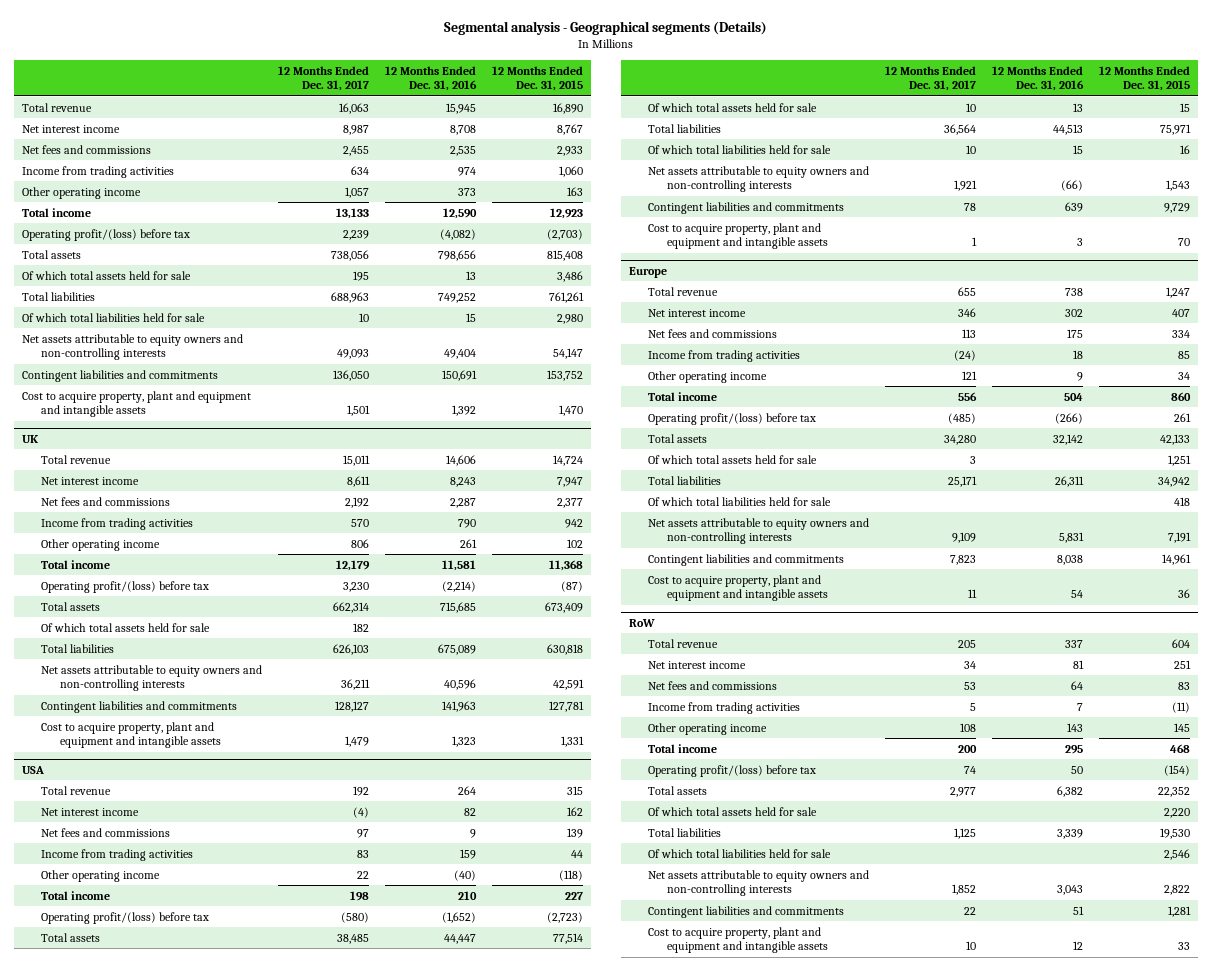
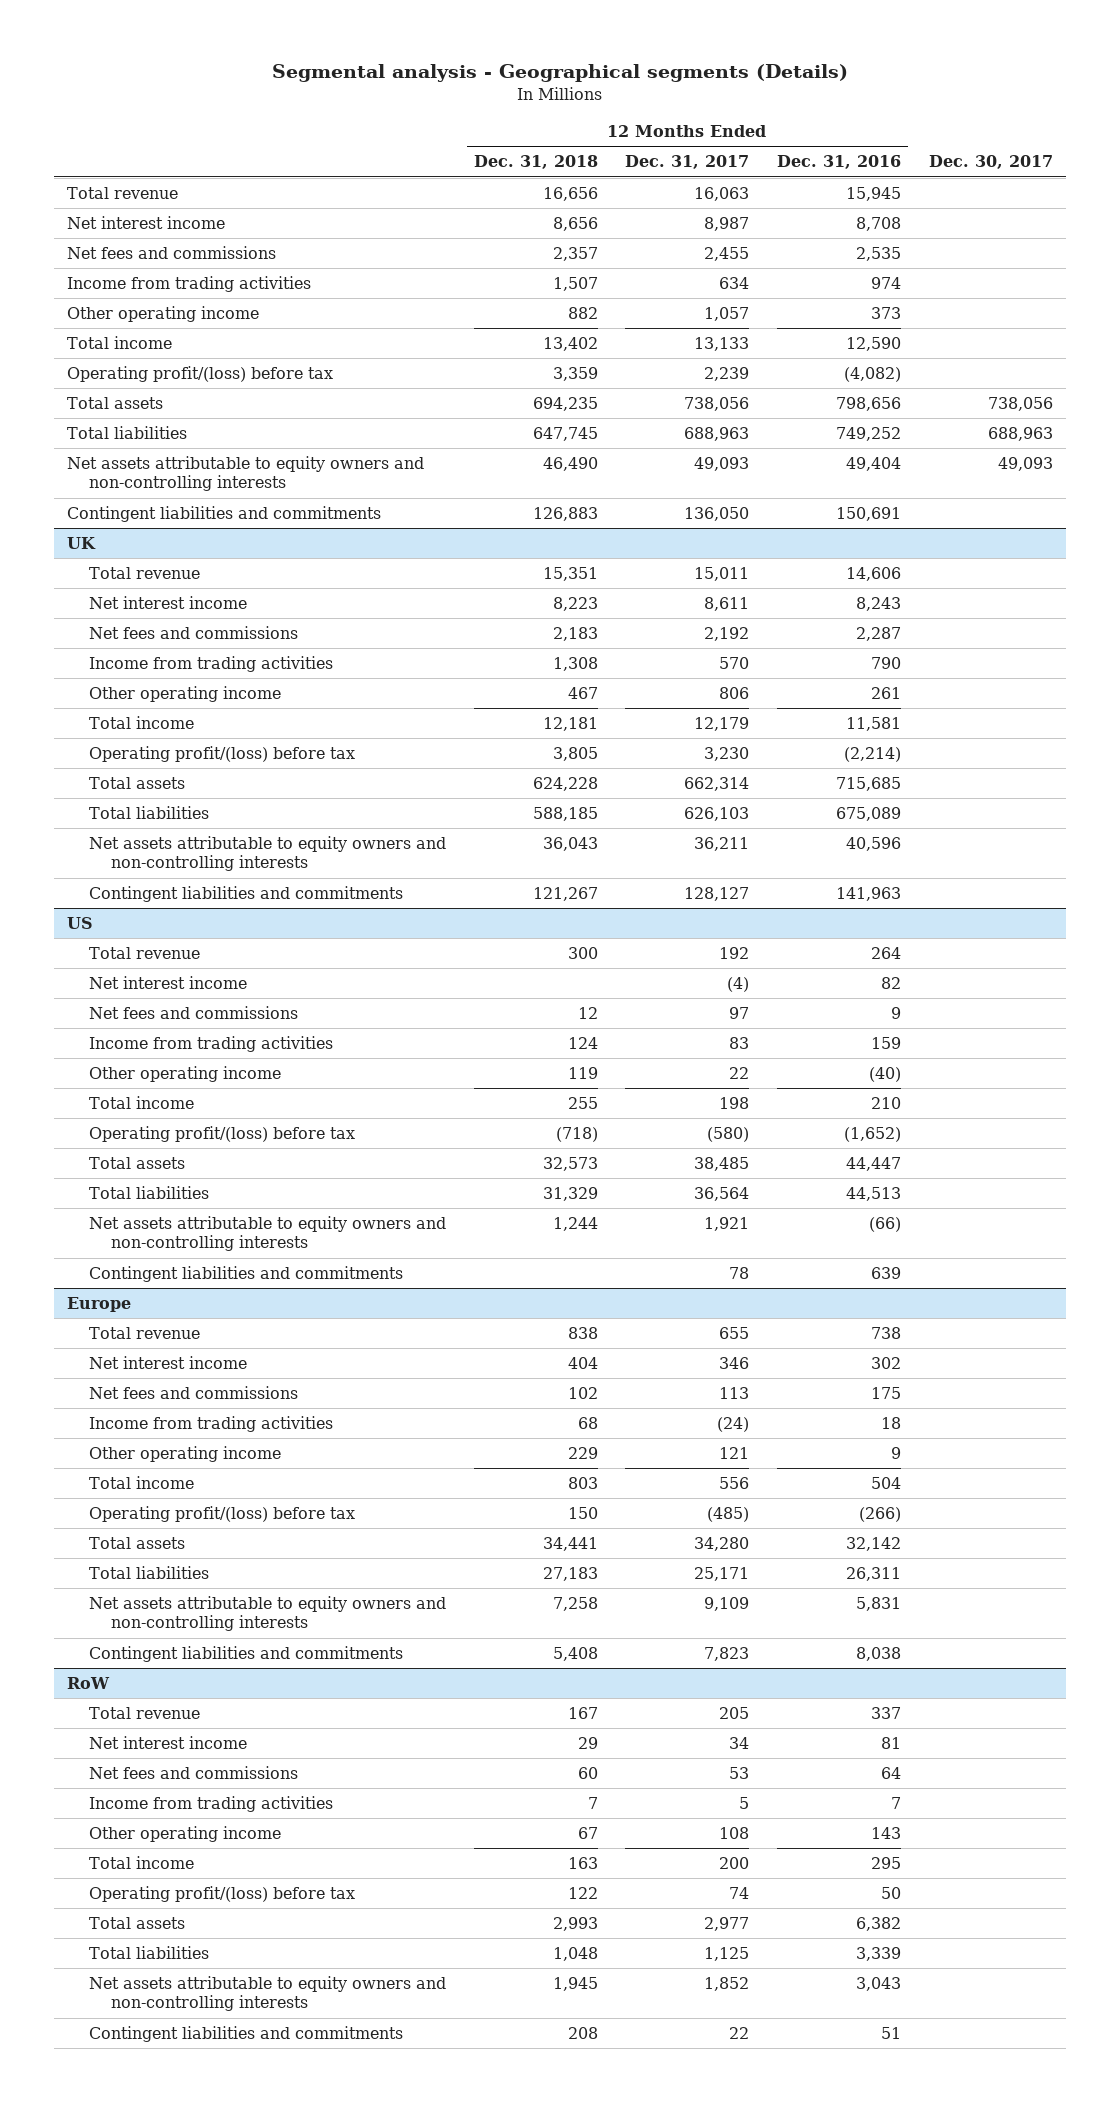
- | 12 Months Ended Dec. 31, 2017 | 12 Months Ended Dec. 31, 2016 | 12 Months Ended Dec. 31, 2015
+ | 12 Months Ended Dec. 31, 2018 | 12 Months Ended Dec. 31, 2017 | 12 Months Ended Dec. 31, 2016 | Dec. 30, 2017
- Of which total assets held for sale | 195 | 13 | 3,486
- Of which total liabilities held for sale | 10 | 15 | 2,980
- Cost to acquire property, plant and equipment and intangible assets | 1,501 | 1,392 | 1,470
@ UK
- Of which total assets held for sale | 182 | |
- Cost to acquire property, plant and equipment and intangible assets | 1,479 | 1,323 | 1,331
- USA
+ US
- Of which total assets held for sale | 10 | 13 | 15
- Of which total liabilities held for sale | 10 | 15 | 16
- Cost to acquire property, plant and equipment and intangible assets | 1 | 3 | 70
@ Europe
- Of which total assets held for sale | 3 | | 1,251
- Of which total liabilities held for sale | | | 418
- Cost to acquire property, plant and equipment and intangible assets | 11 | 54 | 36
@ RoW
- Of which total assets held for sale | | | 2,220
- Of which total liabilities held for sale | | | 2,546
- Cost to acquire property, plant and equipment and intangible assets | 10 | 12 | 33

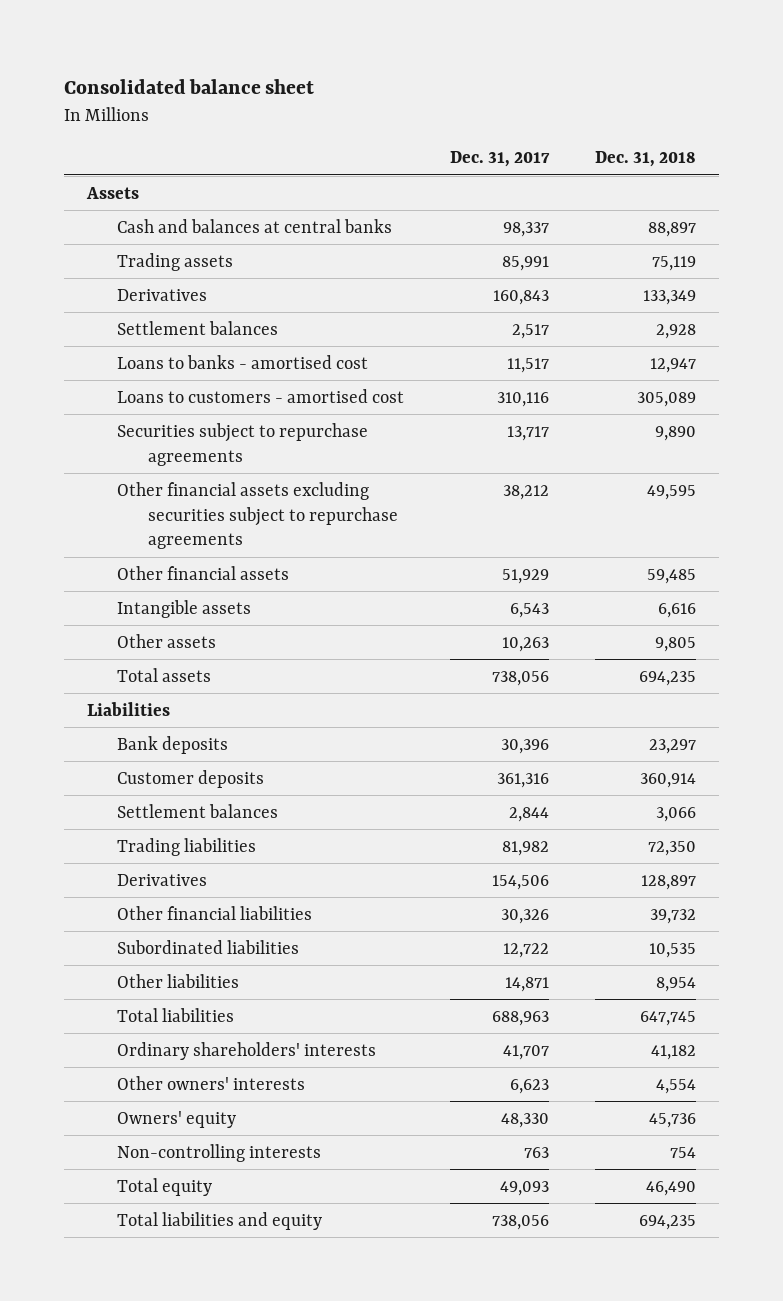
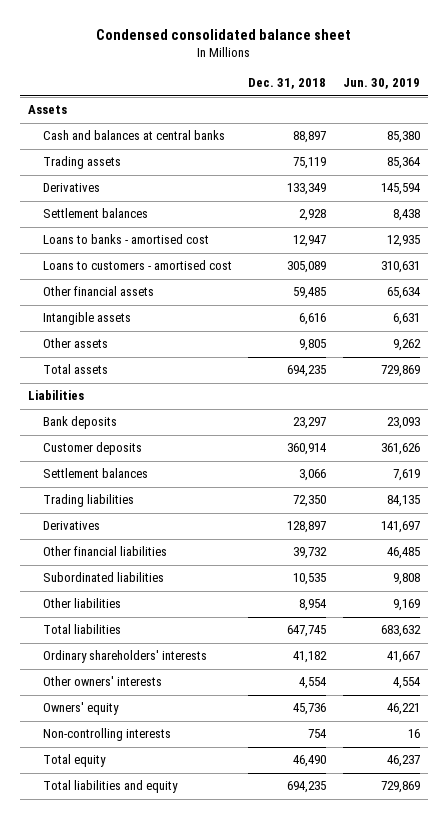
- Consolidated balance sheet
+ Condensed consolidated balance sheet
- | Dec. 31, 2017 | Dec. 31, 2018
+ | Dec. 31, 2018 | Jun. 30, 2019
- Securities subject to repurchase agreements | 13,717 | 9,890
- Other financial assets excluding securities subject to repurchase agreements | 38,212 | 49,595

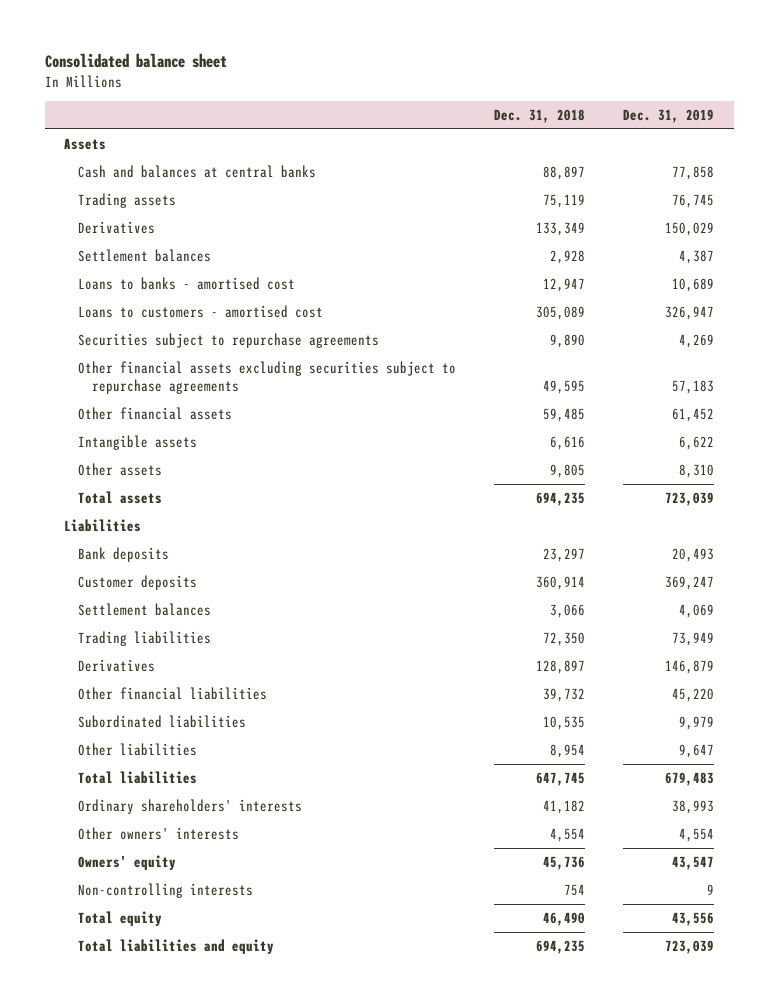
- Condensed consolidated balance sheet
+ Consolidated balance sheet
- | Dec. 31, 2018 | Jun. 30, 2019
+ | Dec. 31, 2018 | Dec. 31, 2019
+ Securities subject to repurchase agreements | 9,890 | 4,269
+ Other financial assets excluding securities subject to repurchase agreements | 49,595 | 57,183

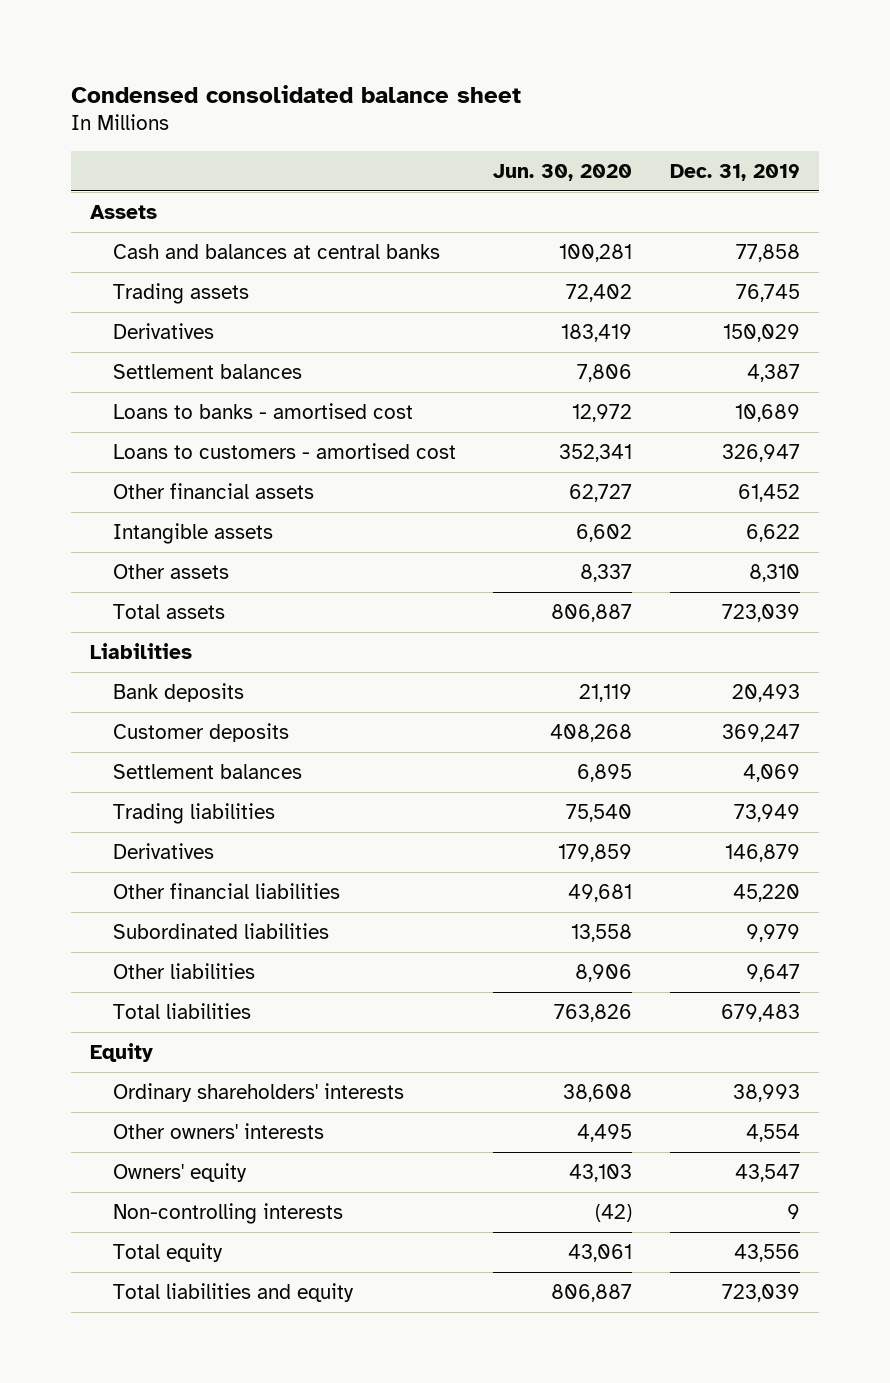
- Consolidated balance sheet
+ Condensed consolidated balance sheet
- | Dec. 31, 2018 | Dec. 31, 2019
+ | Jun. 30, 2020 | Dec. 31, 2019
- Securities subject to repurchase agreements | 9,890 | 4,269
- Other financial assets excluding securities subject to repurchase agreements | 49,595 | 57,183
+ Equity

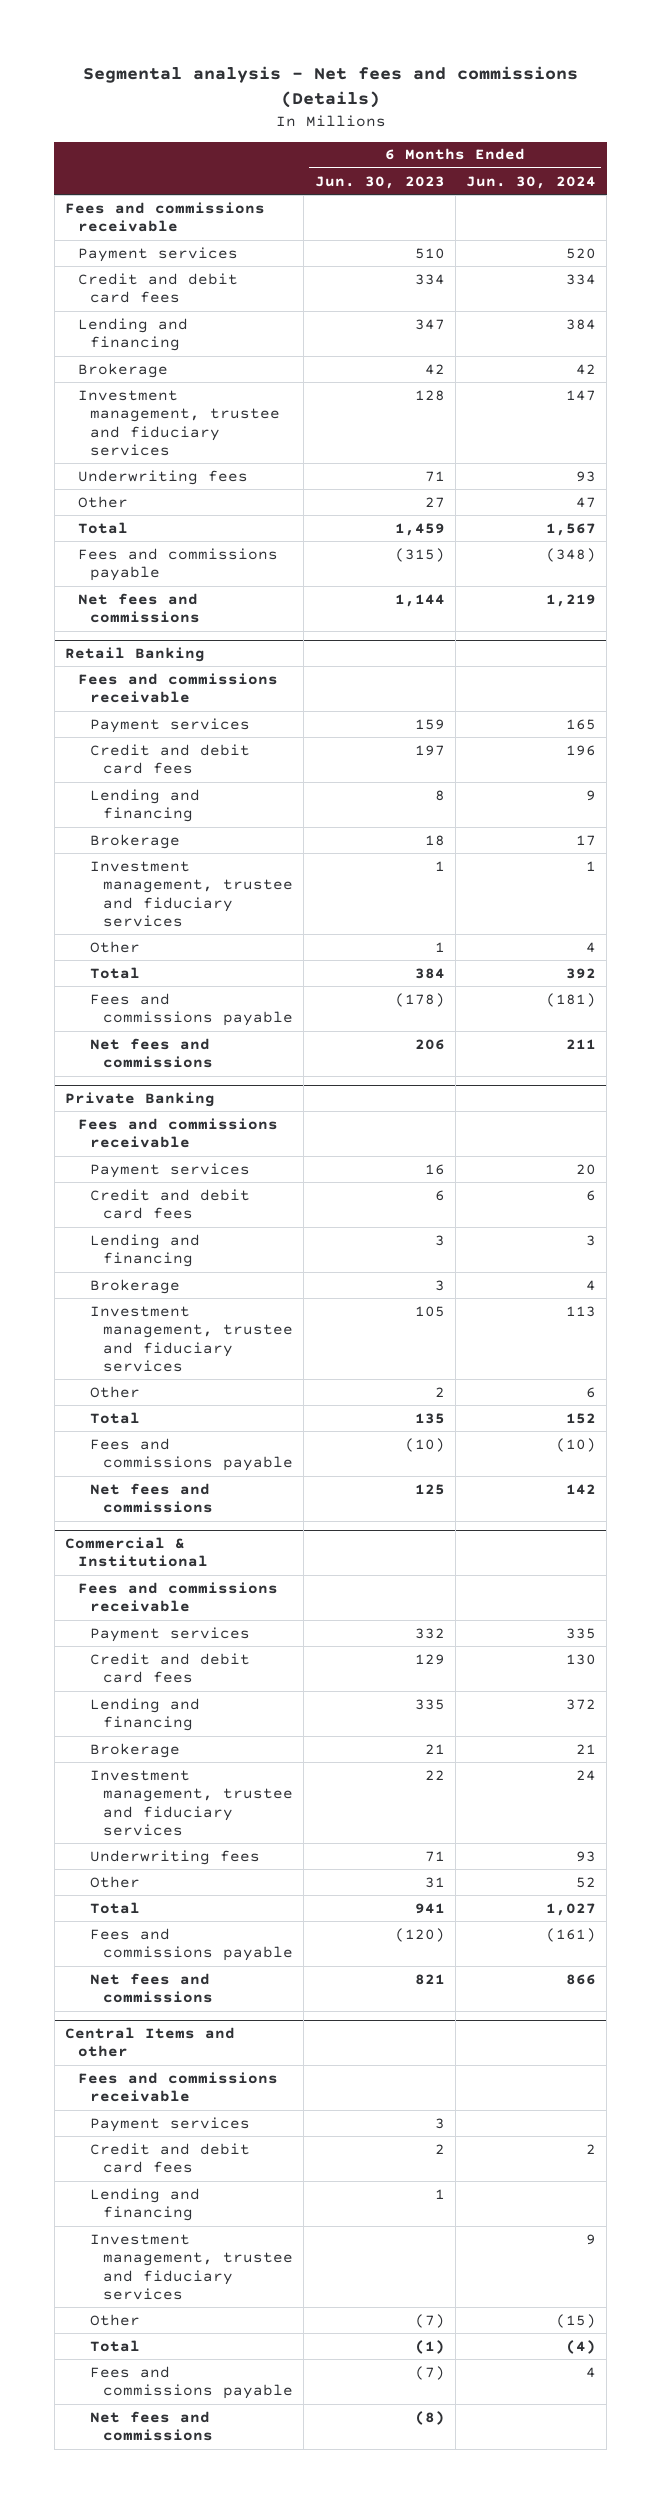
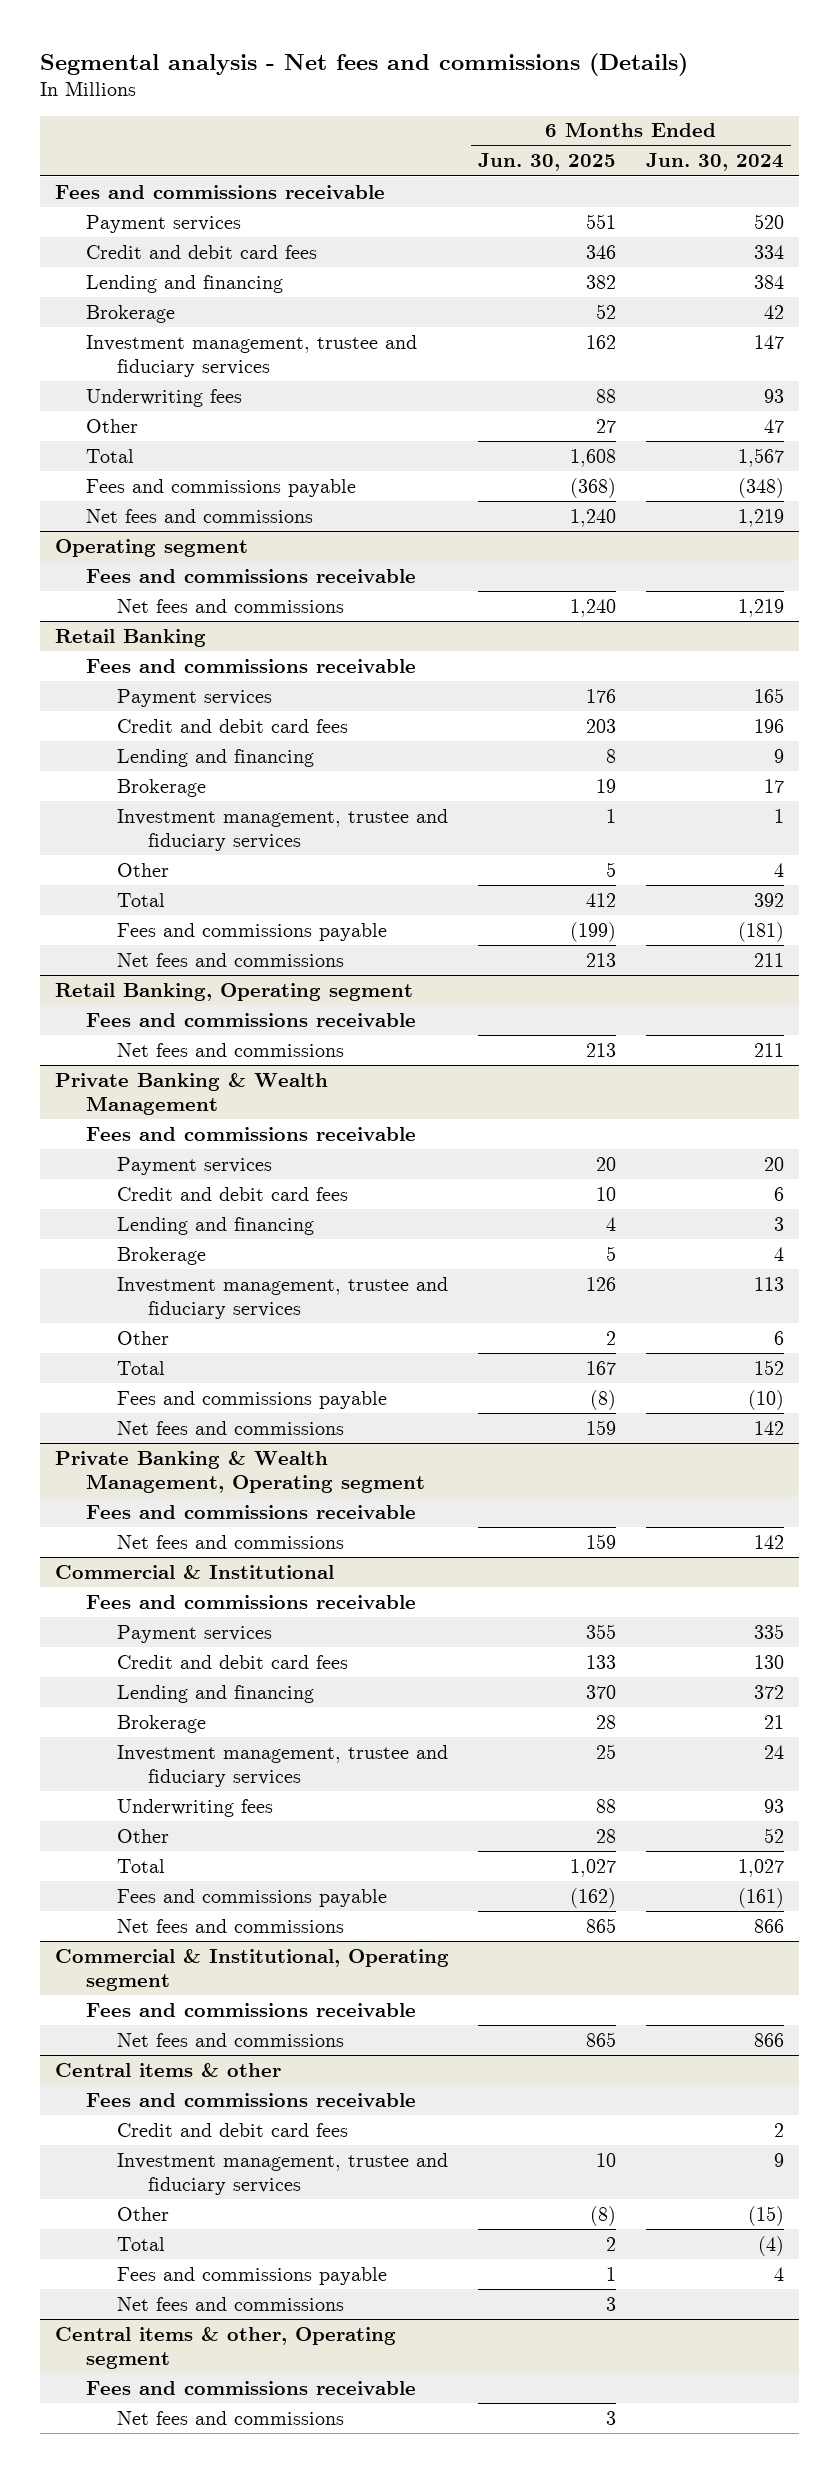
- | 6 Months Ended Jun. 30, 2023 | 6 Months Ended Jun. 30, 2024
+ | 6 Months Ended Jun. 30, 2025 | 6 Months Ended Jun. 30, 2024
+ Operating segment
+ Fees and commissions receivable
+ Net fees and commissions | 1,240 | 1,219
- Private Banking
+ Retail Banking, Operating segment
+ Net fees and commissions | 213 | 211
+ Private Banking & Wealth Management
+ Fees and commissions receivable
+ Private Banking & Wealth Management, Operating segment
+ Fees and commissions receivable
+ Net fees and commissions | 159 | 142
- Central Items and other
+ Commercial & Institutional, Operating segment
- Payment services | 3 |
+ Net fees and commissions | 865 | 866
+ Central items & other
+ Fees and commissions receivable
- Lending and financing | 1 |
+ Central items & other, Operating segment
+ Fees and commissions receivable
+ Net fees and commissions | 3 |

